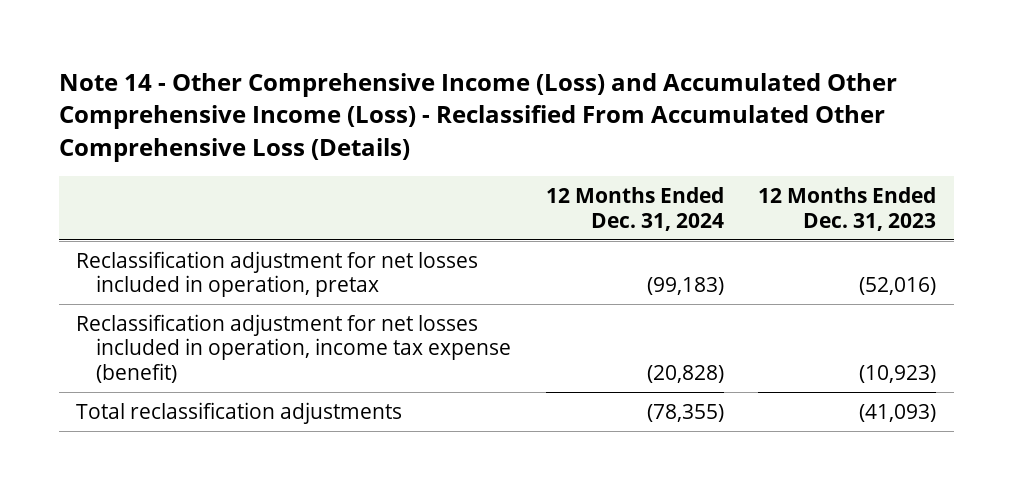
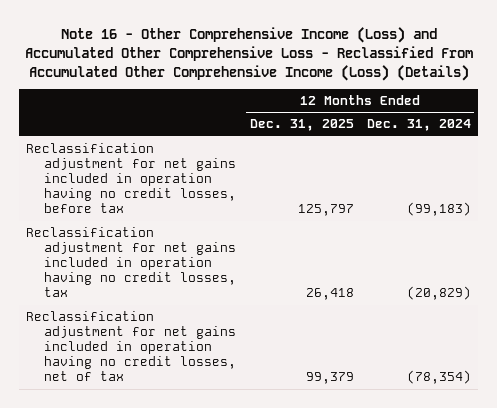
- Note 14 - Other Comprehensive Income (Loss) and Accumulated Other Comprehensive Income (Loss) - Reclassified From Accumulated Other Comprehensive Loss (Details)
+ Note 16 - Other Comprehensive Income (Loss) and Accumulated Other Comprehensive Loss - Reclassified From Accumulated Other Comprehensive Income (Loss) (Details)
- | 12 Months Ended Dec. 31, 2024 | 12 Months Ended Dec. 31, 2023
+ | 12 Months Ended Dec. 31, 2025 | 12 Months Ended Dec. 31, 2024
- Reclassification adjustment for net losses included in operation, pretax | (99,183) | (52,016)
- Reclassification adjustment for net losses included in operation, income tax expense (benefit) | (20,828) | (10,923)
- Total reclassification adjustments | (78,355) | (41,093)
+ Reclassification adjustment for net gains included in operation having no credit losses, before tax | 125,797 | (99,183)
+ Reclassification adjustment for net gains included in operation having no credit losses, tax | 26,418 | (20,829)
+ Reclassification adjustment for net gains included in operation having no credit losses, net of tax | 99,379 | (78,354)

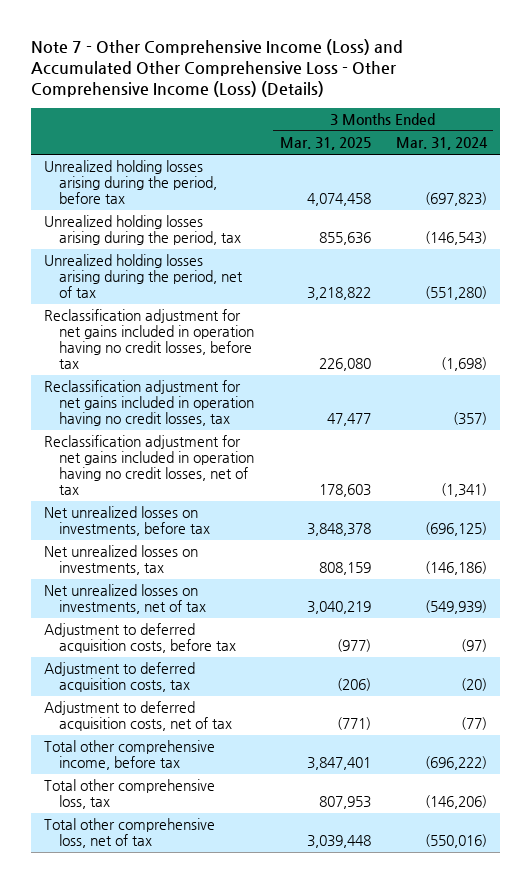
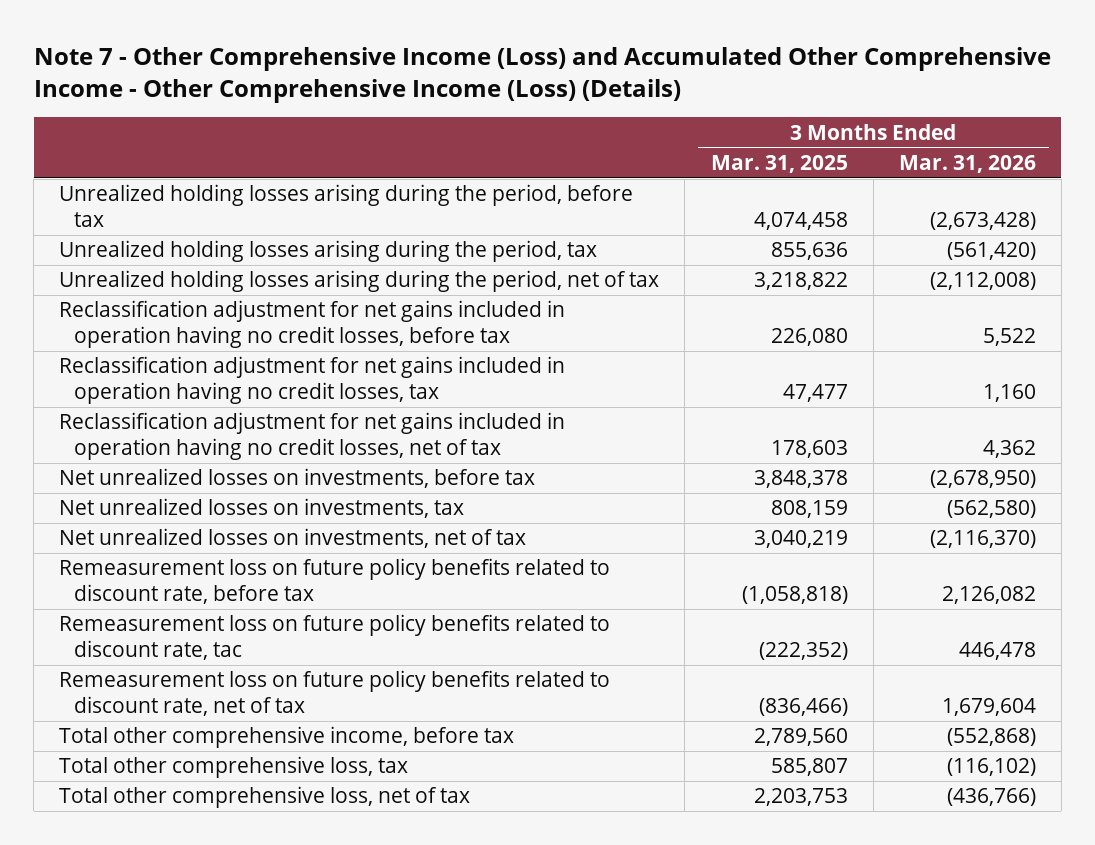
- Note 7 - Other Comprehensive Income (Loss) and Accumulated Other Comprehensive Loss - Other Comprehensive Income (Loss) (Details)
+ Note 7 - Other Comprehensive Income (Loss) and Accumulated Other Comprehensive Income - Other Comprehensive Income (Loss) (Details)
- | 3 Months Ended Mar. 31, 2025 | 3 Months Ended Mar. 31, 2024
+ | 3 Months Ended Mar. 31, 2025 | 3 Months Ended Mar. 31, 2026
- Adjustment to deferred acquisition costs, before tax | (977) | (97)
- Adjustment to deferred acquisition costs, tax | (206) | (20)
- Adjustment to deferred acquisition costs, net of tax | (771) | (77)
- Total other comprehensive income, before tax | 3,847,401 | (696,222)
- Total other comprehensive loss, tax | 807,953 | (146,206)
- Total other comprehensive loss, net of tax | 3,039,448 | (550,016)
+ Remeasurement loss on future policy benefits related to discount rate, before tax | (1,058,818) | 2,126,082
+ Remeasurement loss on future policy benefits related to discount rate, tac | (222,352) | 446,478
+ Remeasurement loss on future policy benefits related to discount rate, net of tax | (836,466) | 1,679,604
+ Total other comprehensive income, before tax | 2,789,560 | (552,868)
+ Total other comprehensive loss, tax | 585,807 | (116,102)
+ Total other comprehensive loss, net of tax | 2,203,753 | (436,766)

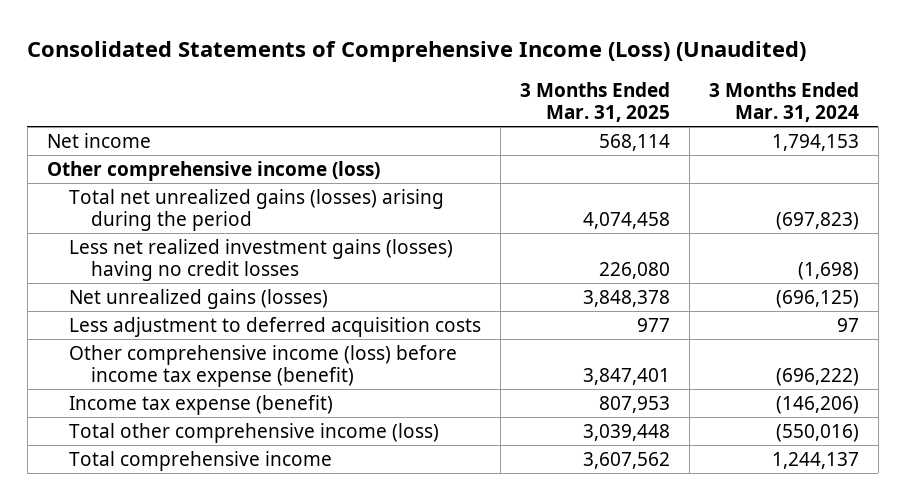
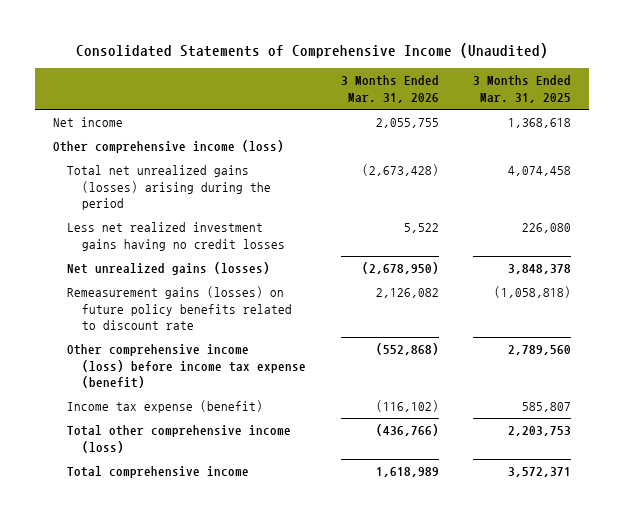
- Consolidated Statements of Comprehensive Income (Loss) (Unaudited)
+ Consolidated Statements of Comprehensive Income (Unaudited)
- | 3 Months Ended Mar. 31, 2025 | 3 Months Ended Mar. 31, 2024
+ | 3 Months Ended Mar. 31, 2026 | 3 Months Ended Mar. 31, 2025
- Net income | 568,114 | 1,794,153
+ Net income | 2,055,755 | 1,368,618
- Less net realized investment gains (losses) having no credit losses | 226,080 | (1,698)
+ Less net realized investment gains having no credit losses | 5,522 | 226,080
- Less adjustment to deferred acquisition costs | 977 | 97
- Other comprehensive income (loss) before income tax expense (benefit) | 3,847,401 | (696,222)
- Income tax expense (benefit) | 807,953 | (146,206)
- Total other comprehensive income (loss) | 3,039,448 | (550,016)
- Total comprehensive income | 3,607,562 | 1,244,137
+ Remeasurement gains (losses) on future policy benefits related to discount rate | 2,126,082 | (1,058,818)
+ Other comprehensive income (loss) before income tax expense (benefit) | (552,868) | 2,789,560
+ Income tax expense (benefit) | (116,102) | 585,807
+ Total other comprehensive income (loss) | (436,766) | 2,203,753
+ Total comprehensive income | 1,618,989 | 3,572,371

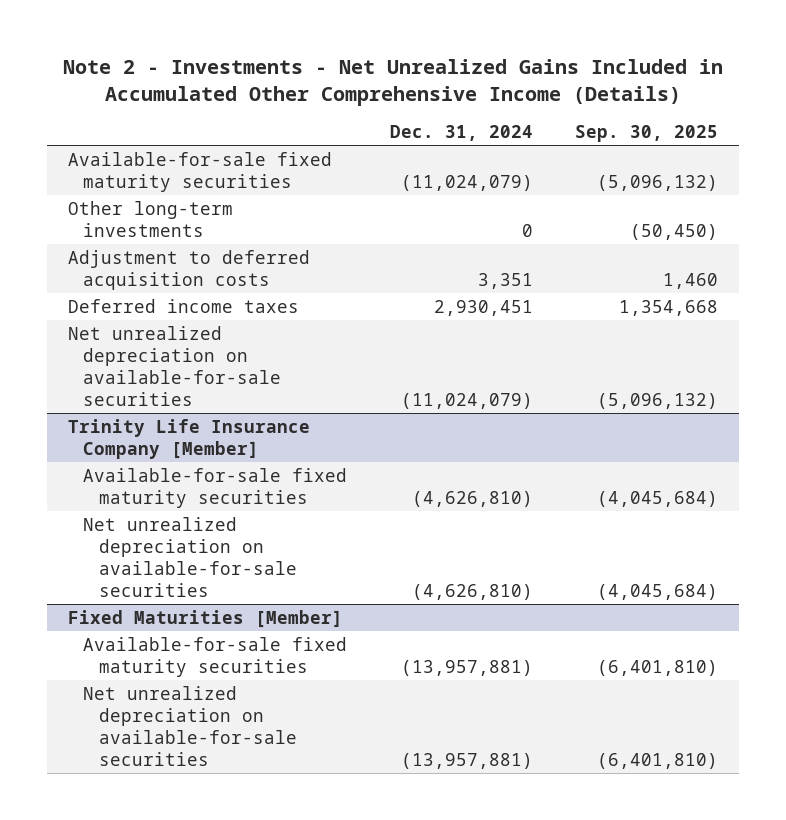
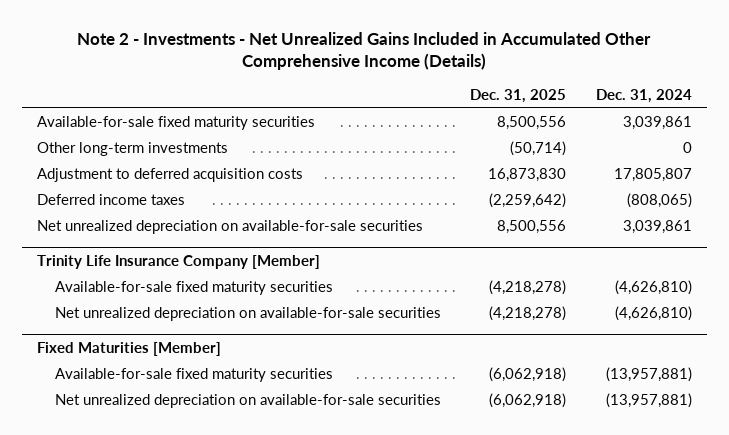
- | Dec. 31, 2024 | Sep. 30, 2025
+ | Dec. 31, 2025 | Dec. 31, 2024
- Available-for-sale fixed maturity securities | (11,024,079) | (5,096,132)
+ Available-for-sale fixed maturity securities | 8,500,556 | 3,039,861
- Adjustment to deferred acquisition costs | 3,351 | 1,460
- Deferred income taxes | 2,930,451 | 1,354,668
- Net unrealized depreciation on available-for-sale securities | (11,024,079) | (5,096,132)
+ Adjustment to deferred acquisition costs | 16,873,830 | 17,805,807
+ Deferred income taxes | (2,259,642) | (808,065)
+ Net unrealized depreciation on available-for-sale securities | 8,500,556 | 3,039,861

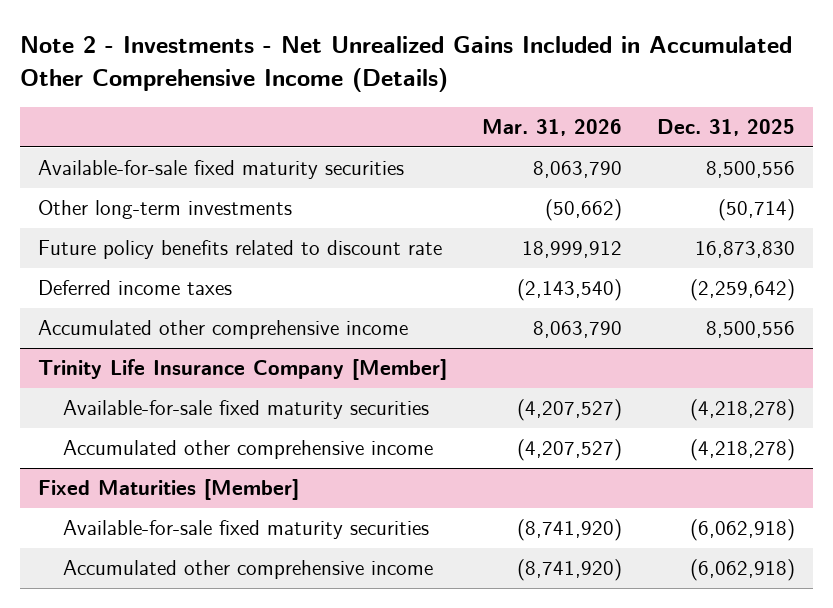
- | Dec. 31, 2025 | Dec. 31, 2024
+ | Mar. 31, 2026 | Dec. 31, 2025
- Adjustment to deferred acquisition costs | 16,873,830 | 17,805,807
+ Future policy benefits related to discount rate | 18,999,912 | 16,873,830
- Net unrealized depreciation on available-for-sale securities | 8,500,556 | 3,039,861
+ Accumulated other comprehensive income | 8,063,790 | 8,500,556
@ Trinity Life Insurance Company [Member]
- Net unrealized depreciation on available-for-sale securities | (4,218,278) | (4,626,810)
+ Accumulated other comprehensive income | (4,207,527) | (4,218,278)
@ Fixed Maturities [Member]
- Net unrealized depreciation on available-for-sale securities | (6,062,918) | (13,957,881)
+ Accumulated other comprehensive income | (8,741,920) | (6,062,918)

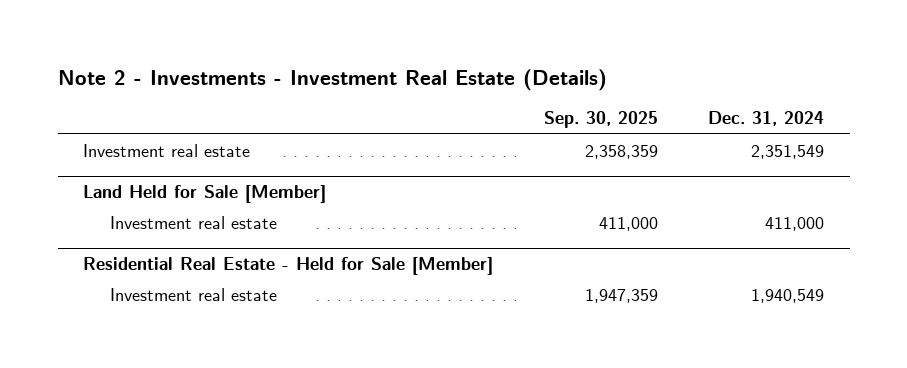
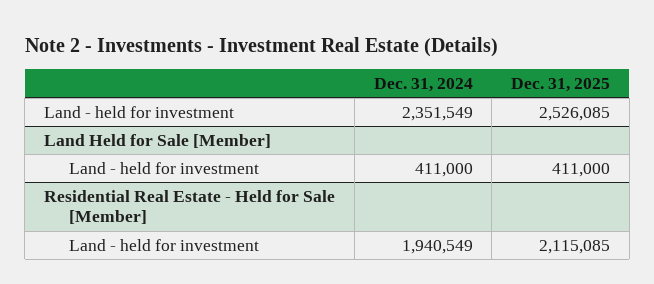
- | Sep. 30, 2025 | Dec. 31, 2024
+ | Dec. 31, 2024 | Dec. 31, 2025
- Investment real estate | 2,358,359 | 2,351,549
+ Land - held for investment | 2,351,549 | 2,526,085
@ Land Held for Sale [Member]
- Investment real estate | 411,000 | 411,000
+ Land - held for investment | 411,000 | 411,000
@ Residential Real Estate - Held for Sale [Member]
- Investment real estate | 1,947,359 | 1,940,549
+ Land - held for investment | 1,940,549 | 2,115,085

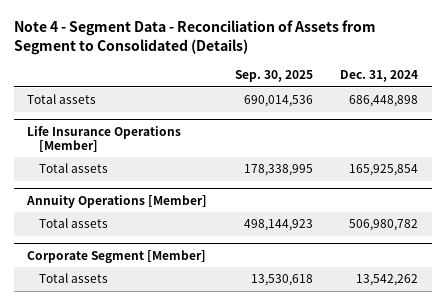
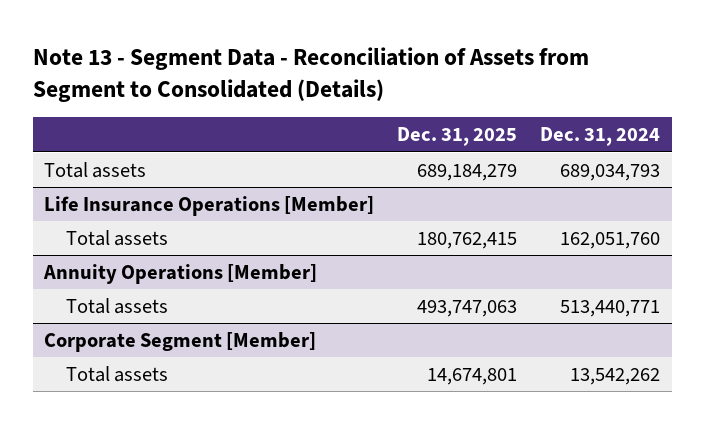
- Note 4 - Segment Data - Reconciliation of Assets from Segment to Consolidated (Details)
+ Note 13 - Segment Data - Reconciliation of Assets from Segment to Consolidated (Details)
- | Sep. 30, 2025 | Dec. 31, 2024
+ | Dec. 31, 2025 | Dec. 31, 2024
- Total assets | 690,014,536 | 686,448,898
+ Total assets | 689,184,279 | 689,034,793
@ Life Insurance Operations [Member]
- Total assets | 178,338,995 | 165,925,854
+ Total assets | 180,762,415 | 162,051,760
@ Annuity Operations [Member]
- Total assets | 498,144,923 | 506,980,782
+ Total assets | 493,747,063 | 513,440,771

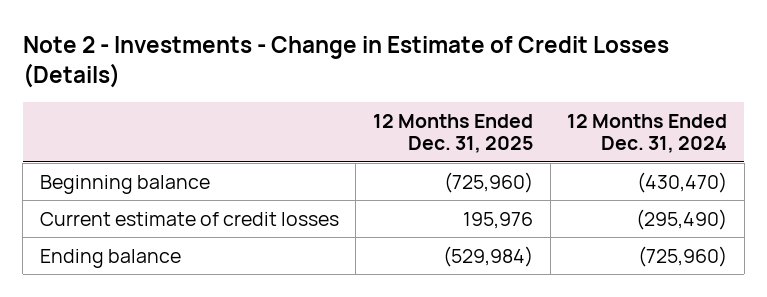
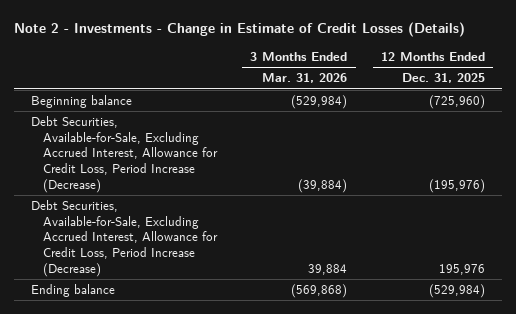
- | 12 Months Ended Dec. 31, 2025 | 12 Months Ended Dec. 31, 2024
+ | 3 Months Ended Mar. 31, 2026 | 12 Months Ended Dec. 31, 2025
- Current estimate of credit losses | 195,976 | (295,490)
+ Debt Securities, Available-for-Sale, Excluding Accrued Interest, Allowance for Credit Loss, Period Increase (Decrease) | (39,884) | (195,976)
+ Debt Securities, Available-for-Sale, Excluding Accrued Interest, Allowance for Credit Loss, Period Increase (Decrease) | 39,884 | 195,976

